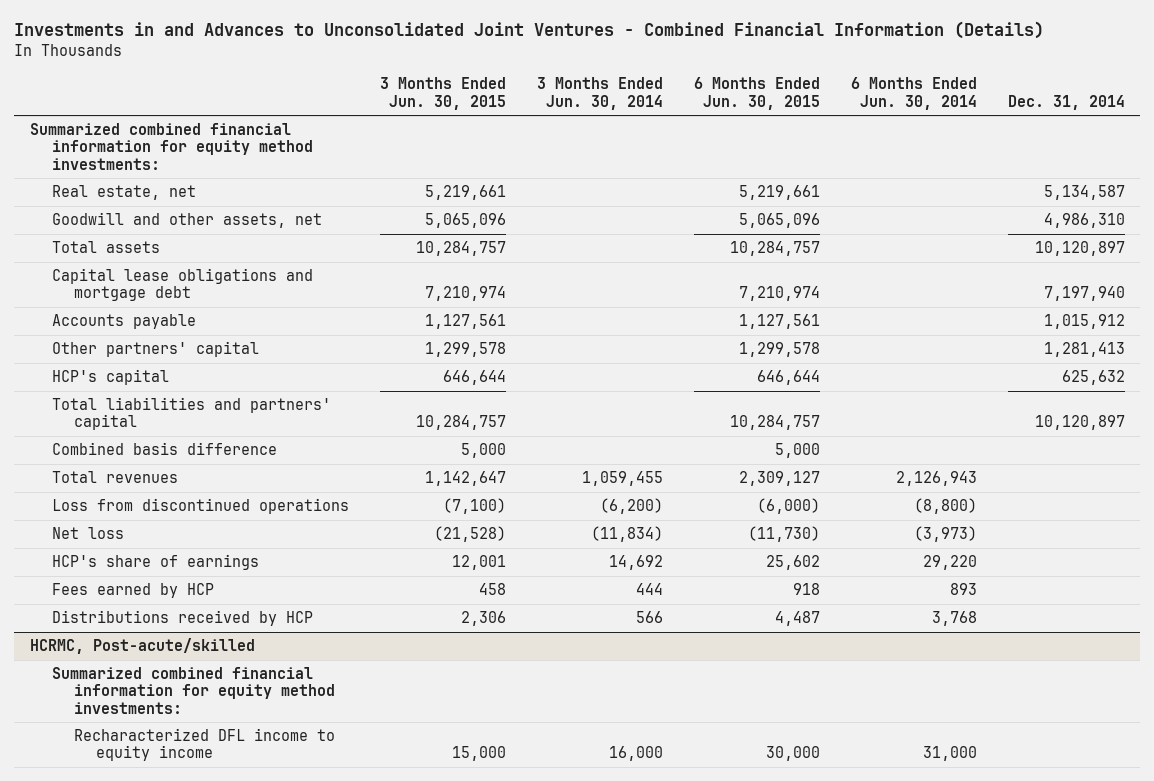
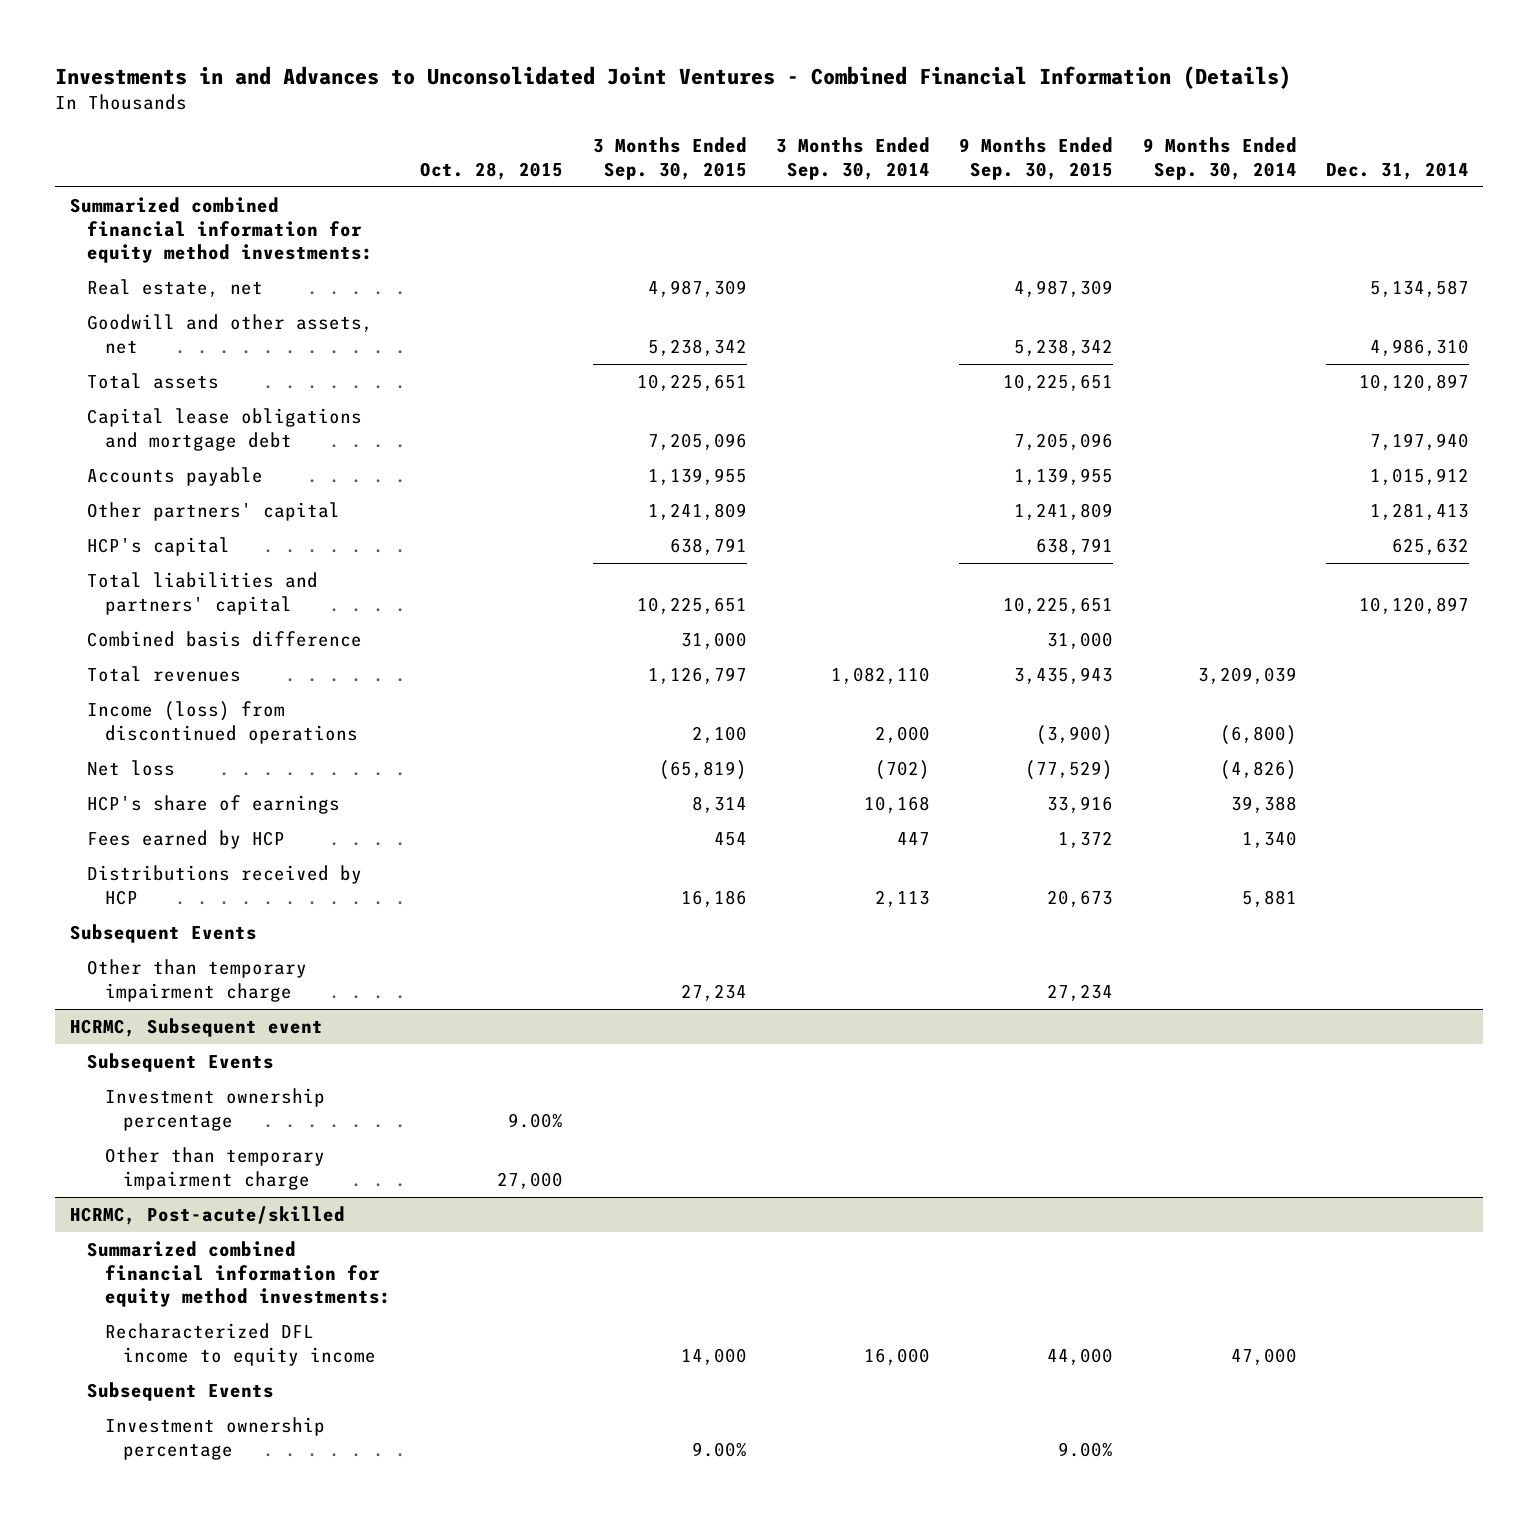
- | 3 Months Ended Jun. 30, 2015 | 3 Months Ended Jun. 30, 2014 | 6 Months Ended Jun. 30, 2015 | 6 Months Ended Jun. 30, 2014 | Dec. 31, 2014
+ | Oct. 28, 2015 | 3 Months Ended Sep. 30, 2015 | 3 Months Ended Sep. 30, 2014 | 9 Months Ended Sep. 30, 2015 | 9 Months Ended Sep. 30, 2014 | Dec. 31, 2014
- Loss from discontinued operations | (7,100) | (6,200) | (6,000) | (8,800) |
+ Income (loss) from discontinued operations | | 2,100 | 2,000 | (3,900) | (6,800) |
+ Subsequent Events
+ Other than temporary impairment charge | | 27,234 | | 27,234 | |
+ HCRMC, Subsequent event
+ Subsequent Events
+ Investment ownership percentage | 9.00% | | | | |
+ Other than temporary impairment charge | 27,000 | | | | |
@ HCRMC, Post-acute/skilled
+ Subsequent Events
+ Investment ownership percentage | | 9.00% | | 9.00% | |

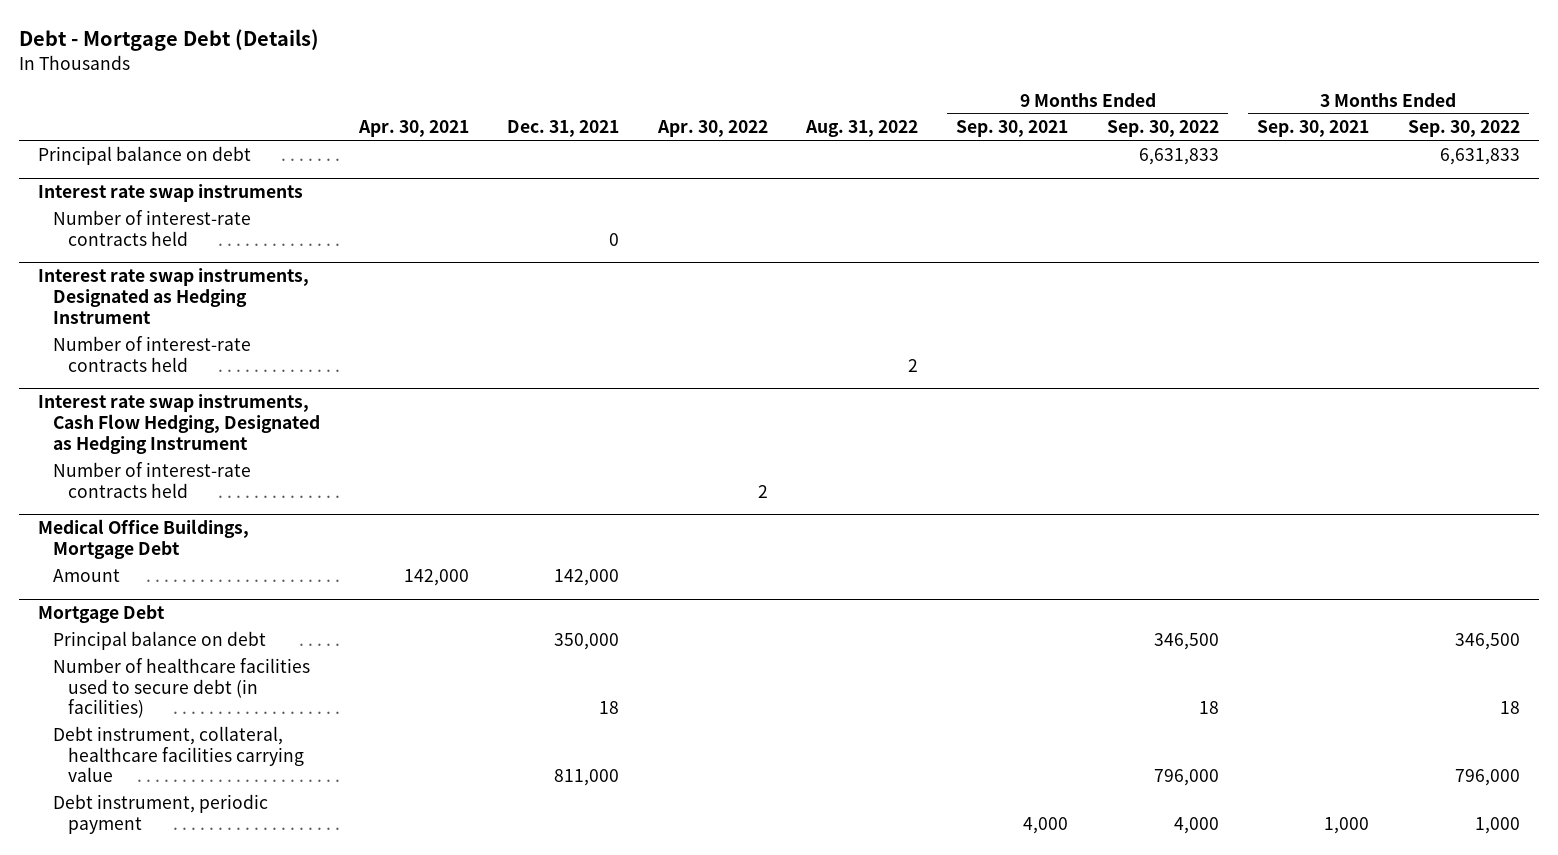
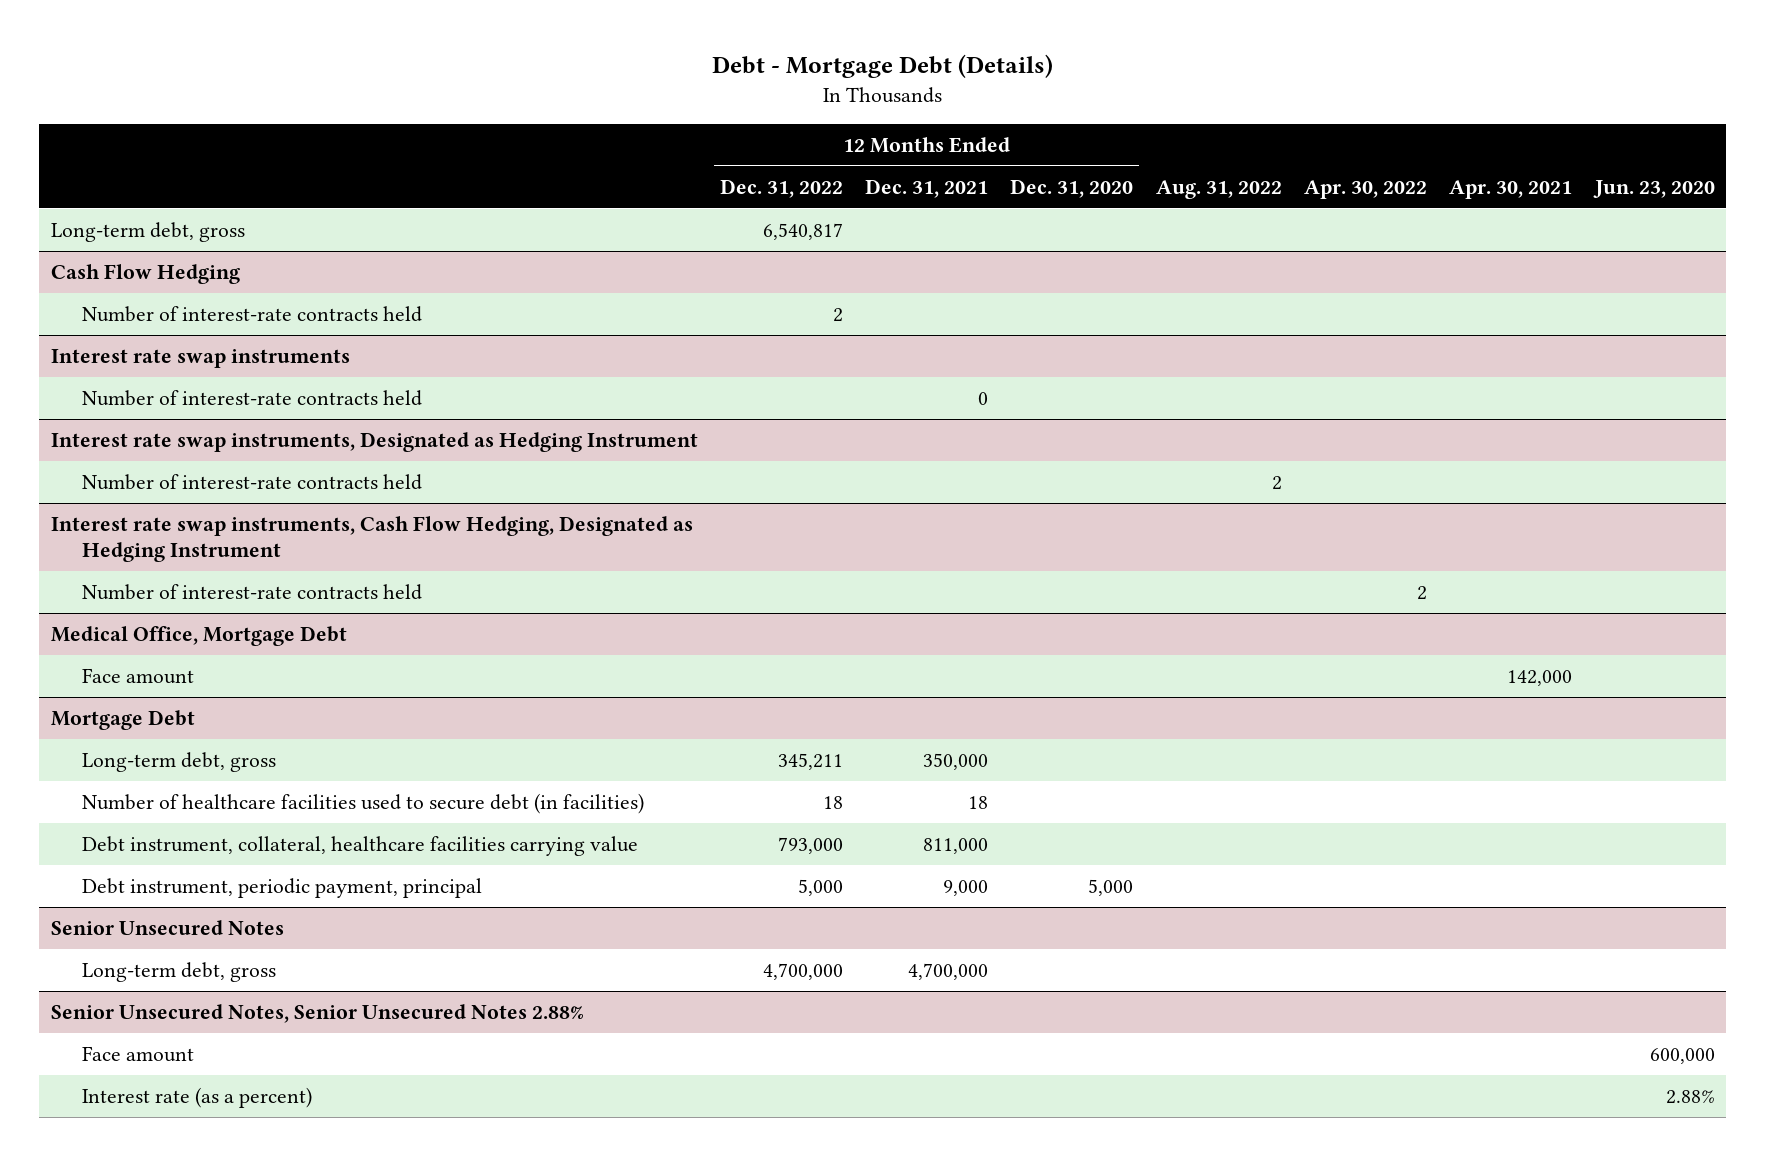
- | Apr. 30, 2021 | Dec. 31, 2021 | Apr. 30, 2022 | Aug. 31, 2022 | 9 Months Ended Sep. 30, 2021 | 9 Months Ended Sep. 30, 2022 | 3 Months Ended Sep. 30, 2021 | 3 Months Ended Sep. 30, 2022
+ | 12 Months Ended Dec. 31, 2022 | 12 Months Ended Dec. 31, 2021 | 12 Months Ended Dec. 31, 2020 | Aug. 31, 2022 | Apr. 30, 2022 | Apr. 30, 2021 | Jun. 23, 2020
- Principal balance on debt | | | | | | 6,631,833 | | 6,631,833
+ Long-term debt, gross | 6,540,817 | | | | | |
+ Cash Flow Hedging
+ Number of interest-rate contracts held | 2 | | | | | |
- Medical Office Buildings, Mortgage Debt
- Amount | 142,000 | 142,000 | | | | | |
+ Medical Office, Mortgage Debt
+ Face amount | | | | | | 142,000 |
@ Mortgage Debt
- Principal balance on debt | | 350,000 | | | | 346,500 | | 346,500
+ Long-term debt, gross | 345,211 | 350,000 | | | | |
- Debt instrument, periodic payment | | | | | 4,000 | 4,000 | 1,000 | 1,000
+ Debt instrument, periodic payment, principal | 5,000 | 9,000 | 5,000 | | | |
+ Senior Unsecured Notes
+ Long-term debt, gross | 4,700,000 | 4,700,000 | | | | |
+ Senior Unsecured Notes, Senior Unsecured Notes 2.88%
+ Face amount | | | | | | | 600,000
+ Interest rate (as a percent) | | | | | | | 2.88%

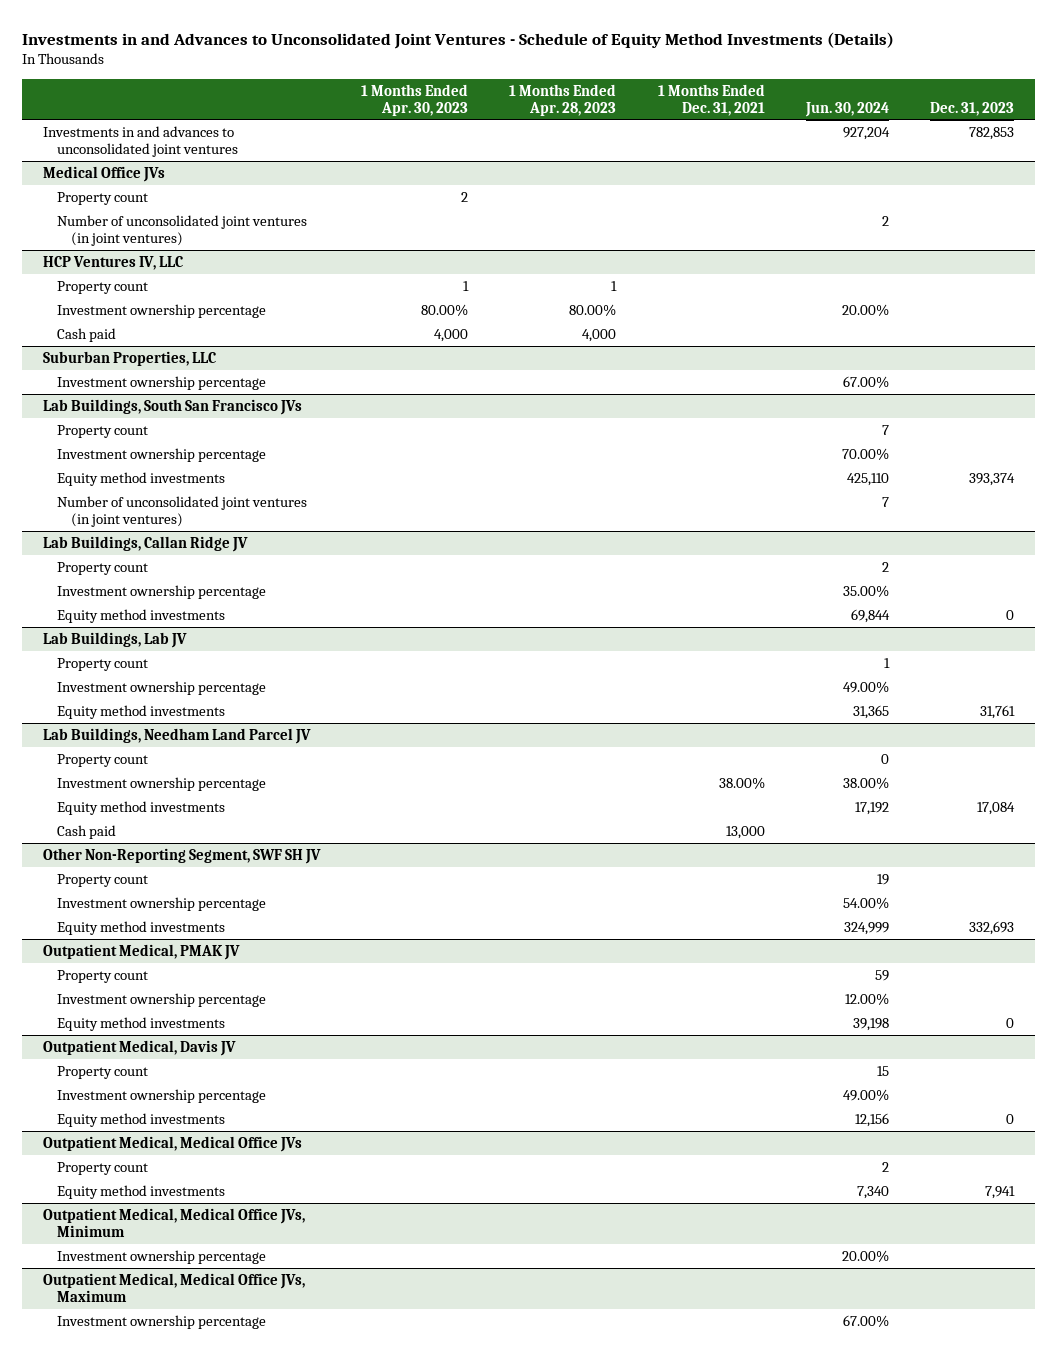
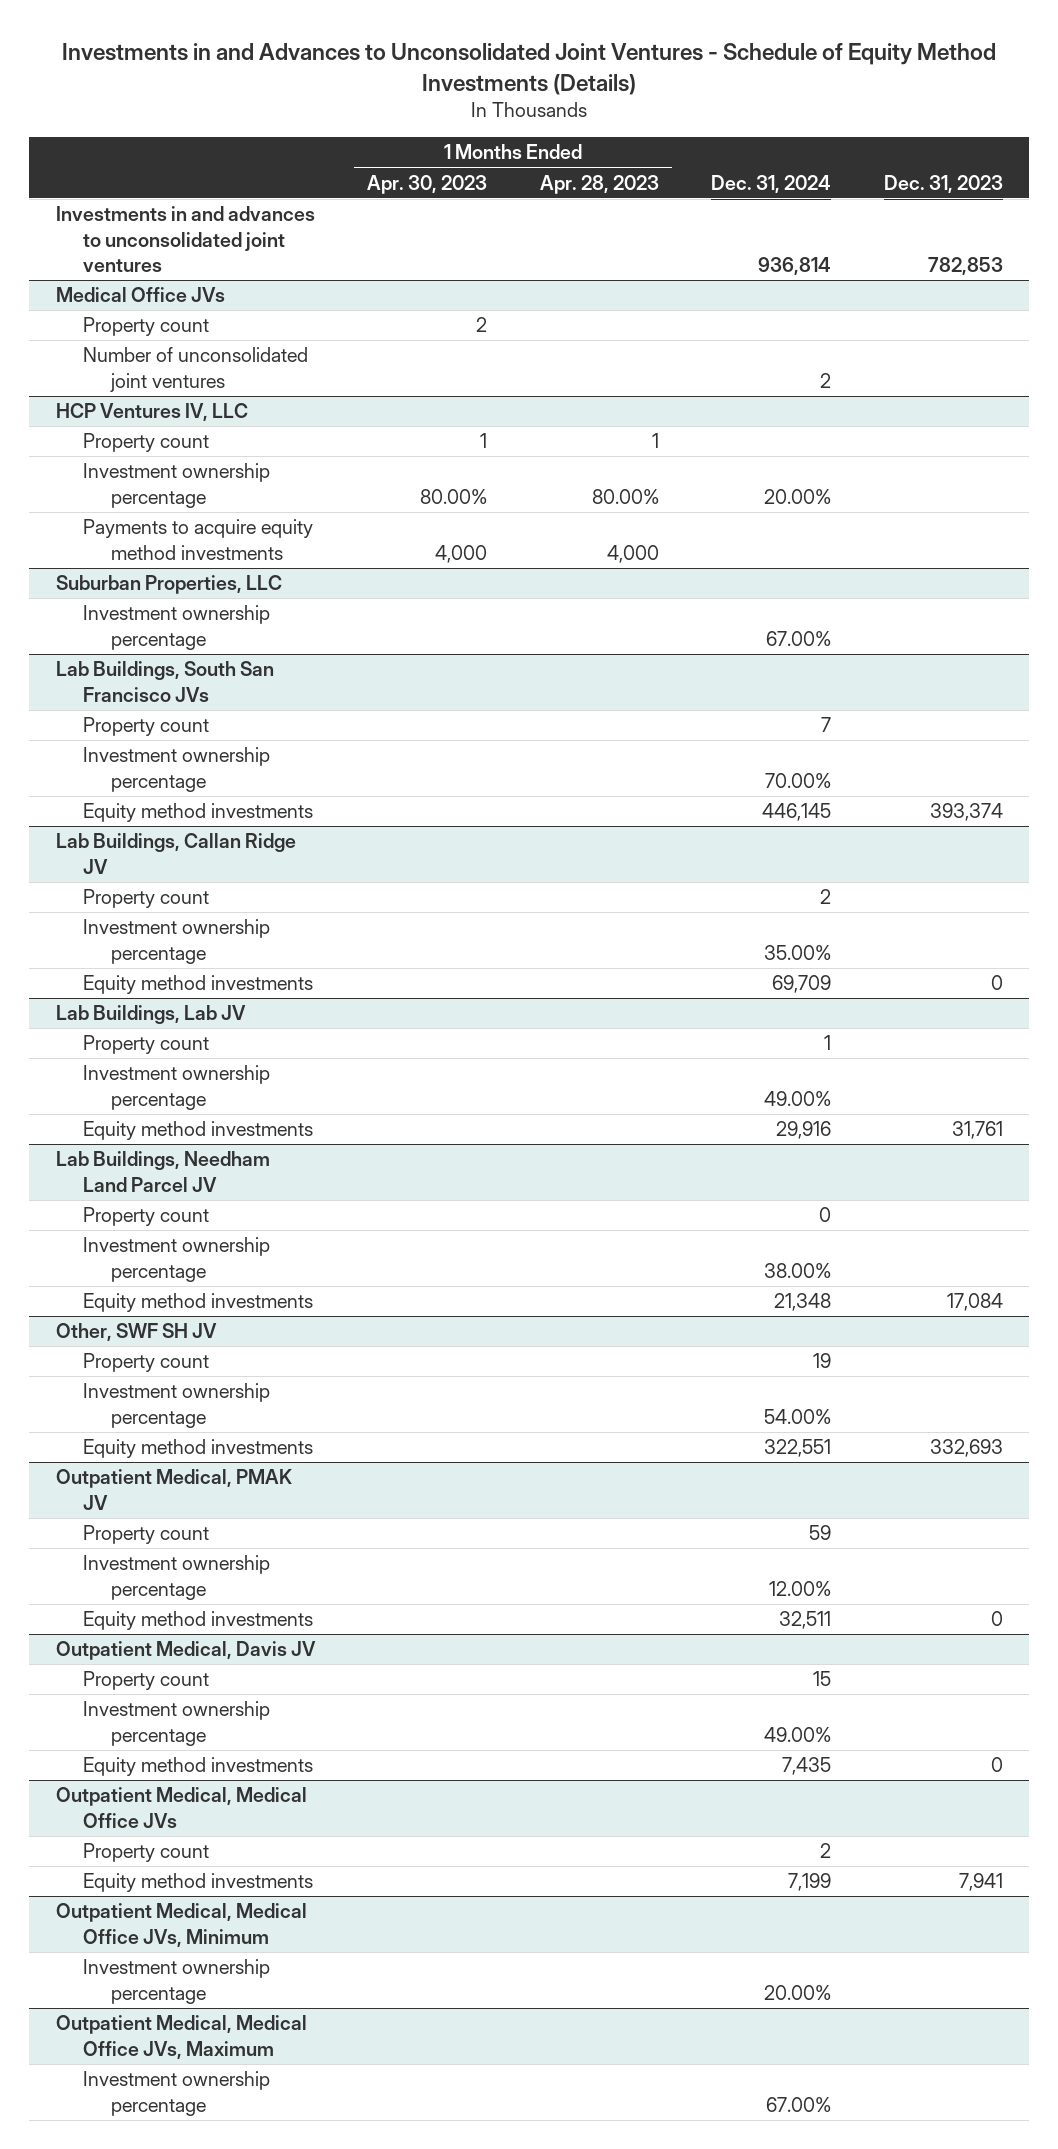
- | 1 Months Ended Apr. 30, 2023 | 1 Months Ended Apr. 28, 2023 | 1 Months Ended Dec. 31, 2021 | Jun. 30, 2024 | Dec. 31, 2023
+ | 1 Months Ended Apr. 30, 2023 | 1 Months Ended Apr. 28, 2023 | Dec. 31, 2024 | Dec. 31, 2023
@ Medical Office JVs
- Number of unconsolidated joint ventures (in joint ventures) | | | | 2 |
+ Number of unconsolidated joint ventures | | | 2 |
@ HCP Ventures IV, LLC
- Cash paid | 4,000 | 4,000 | | |
+ Payments to acquire equity method investments | 4,000 | 4,000 | |
@ Lab Buildings, South San Francisco JVs
- Number of unconsolidated joint ventures (in joint ventures) | | | | 7 |
@ Lab Buildings, Needham Land Parcel JV
- Cash paid | | | 13,000 | |
- Other Non-Reporting Segment, SWF SH JV
+ Other, SWF SH JV

